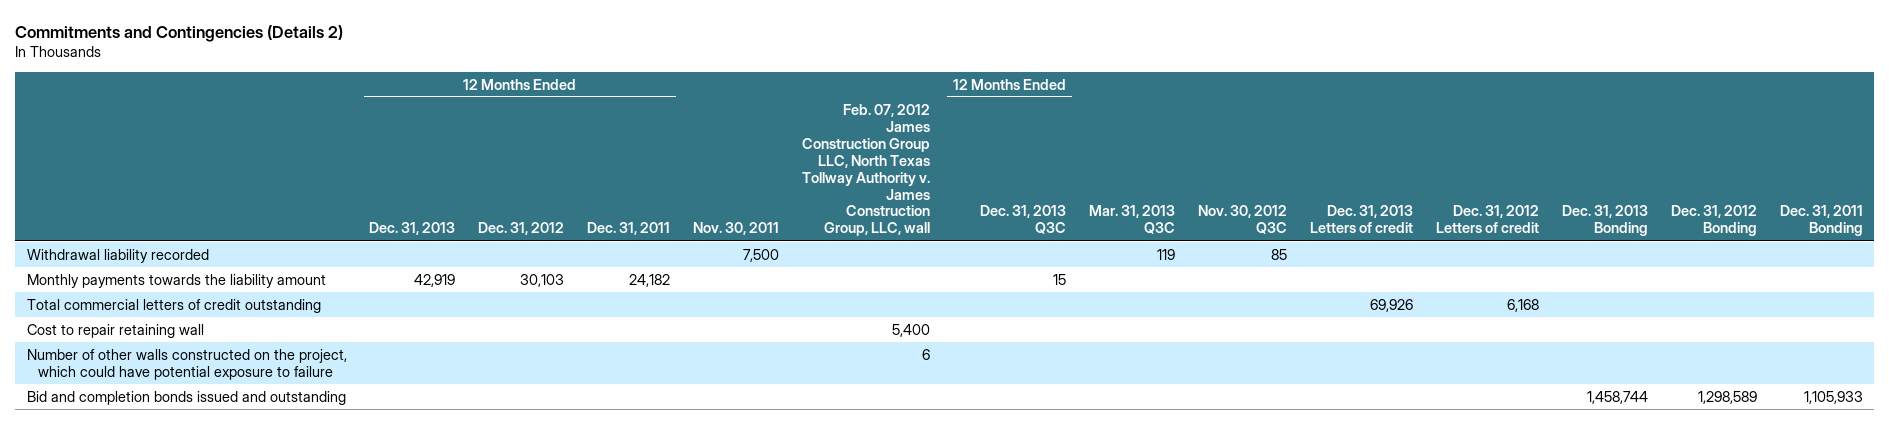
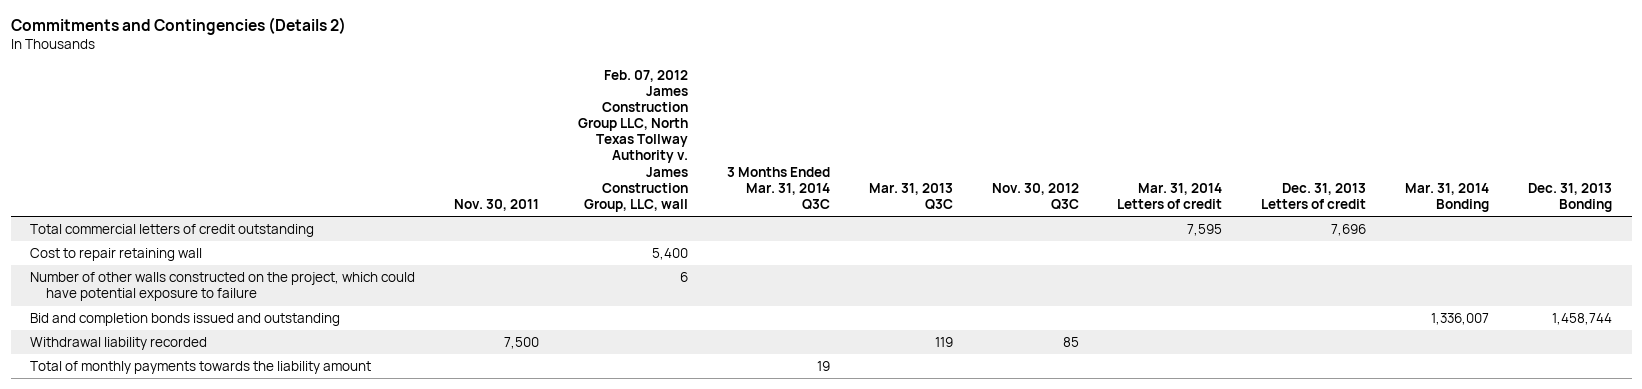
- | 12 Months Ended Dec. 31, 2013 | 12 Months Ended Dec. 31, 2012 | 12 Months Ended Dec. 31, 2011 | Nov. 30, 2011 | Feb. 07, 2012 James Construction Group LLC, North Texas Tollway Authority v. James Construction Group, LLC, wall | 12 Months Ended Dec. 31, 2013 Q3C | Mar. 31, 2013 Q3C | Nov. 30, 2012 Q3C | Dec. 31, 2013 Letters of credit | Dec. 31, 2012 Letters of credit | Dec. 31, 2013 Bonding | Dec. 31, 2012 Bonding | Dec. 31, 2011 Bonding
+ | Nov. 30, 2011 | Feb. 07, 2012 James Construction Group LLC, North Texas Tollway Authority v. James Construction Group, LLC, wall | 3 Months Ended Mar. 31, 2014 Q3C | Mar. 31, 2013 Q3C | Nov. 30, 2012 Q3C | Mar. 31, 2014 Letters of credit | Dec. 31, 2013 Letters of credit | Mar. 31, 2014 Bonding | Dec. 31, 2013 Bonding
- Monthly payments towards the liability amount | 42,919 | 30,103 | 24,182 | | | 15 | | | | | | |
- Total commercial letters of credit outstanding | | | | | | | | | 69,926 | 6,168 | | |
+ Total commercial letters of credit outstanding | | | | | | 7,595 | 7,696 | |
moved down: Withdrawal liability recorded | 7,500 | | | 119 | 85 | | | |
+ Total of monthly payments towards the liability amount | | | 19 | | | | | |

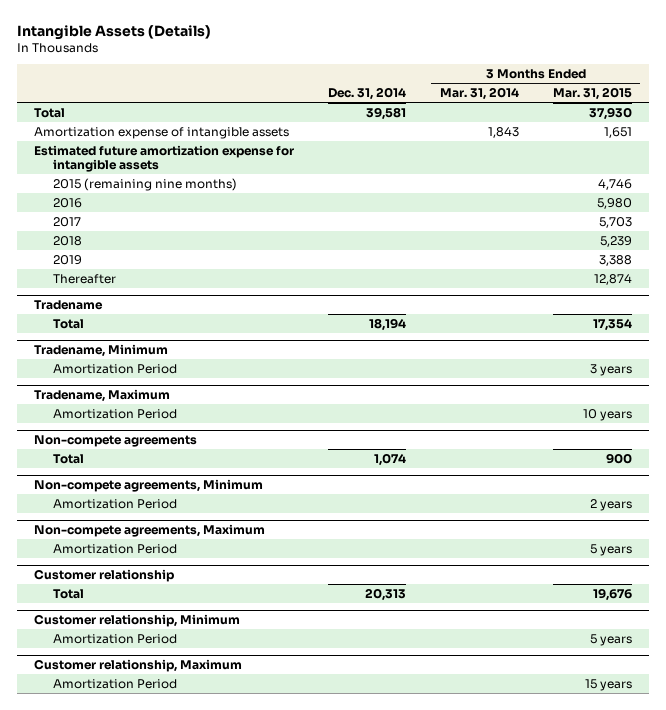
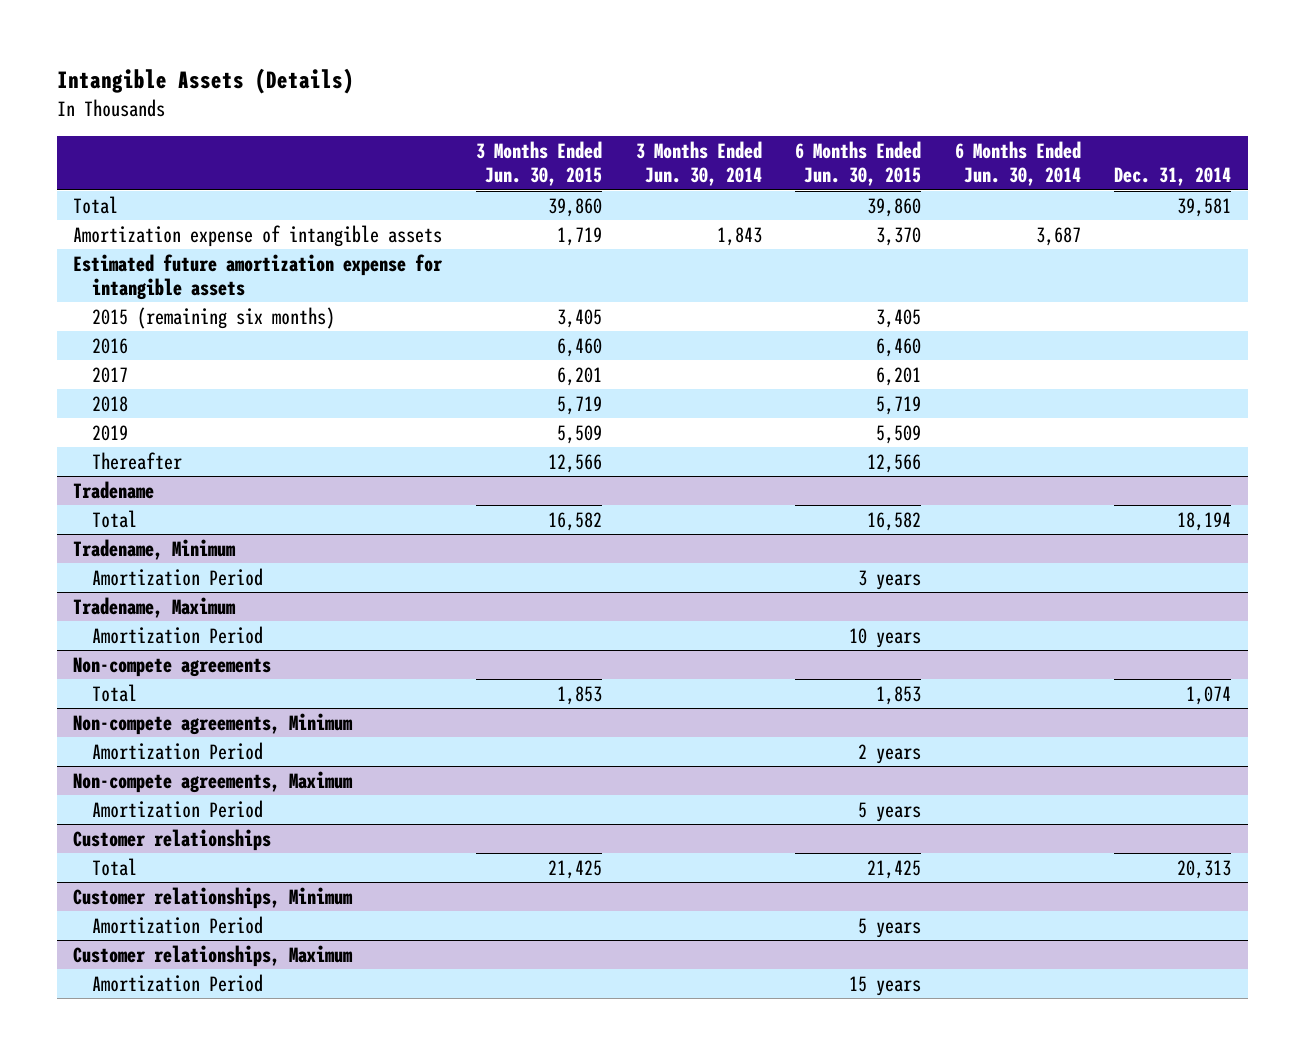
- | Dec. 31, 2014 | 3 Months Ended Mar. 31, 2014 | 3 Months Ended Mar. 31, 2015
+ | 3 Months Ended Jun. 30, 2015 | 3 Months Ended Jun. 30, 2014 | 6 Months Ended Jun. 30, 2015 | 6 Months Ended Jun. 30, 2014 | Dec. 31, 2014
- 2015 (remaining nine months) | | | 4,746
+ 2015 (remaining six months) | 3,405 | | 3,405 | |
- Customer relationship
+ Customer relationships
- Customer relationship, Minimum
+ Customer relationships, Minimum
- Customer relationship, Maximum
+ Customer relationships, Maximum

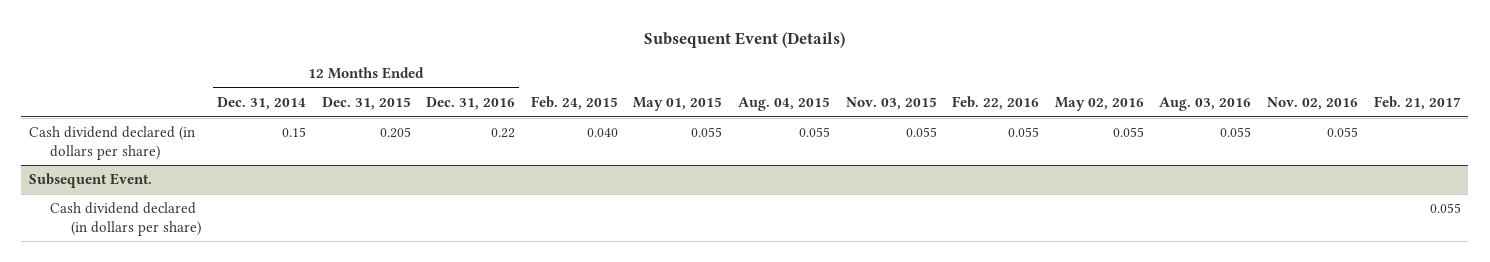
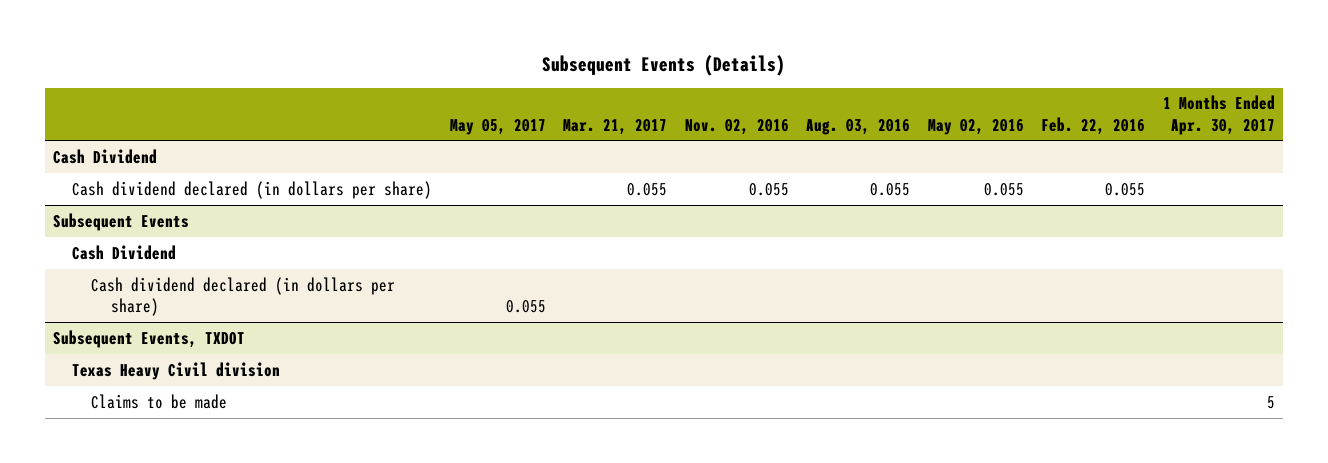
- Subsequent Event (Details)
+ Subsequent Events (Details)
- | 12 Months Ended Dec. 31, 2014 | 12 Months Ended Dec. 31, 2015 | 12 Months Ended Dec. 31, 2016 | Feb. 24, 2015 | May 01, 2015 | Aug. 04, 2015 | Nov. 03, 2015 | Feb. 22, 2016 | May 02, 2016 | Aug. 03, 2016 | Nov. 02, 2016 | Feb. 21, 2017
+ | May 05, 2017 | Mar. 21, 2017 | Nov. 02, 2016 | Aug. 03, 2016 | May 02, 2016 | Feb. 22, 2016 | 1 Months Ended Apr. 30, 2017
+ Cash Dividend
- Subsequent Event.
+ Subsequent Events
+ Cash Dividend
+ Subsequent Events, TXDOT
+ Texas Heavy Civil division
+ Claims to be made | | | | | | | 5

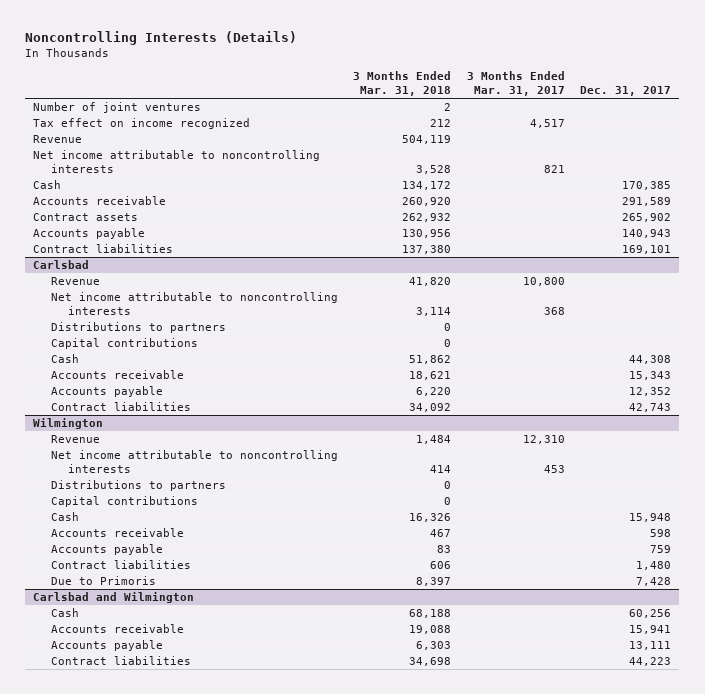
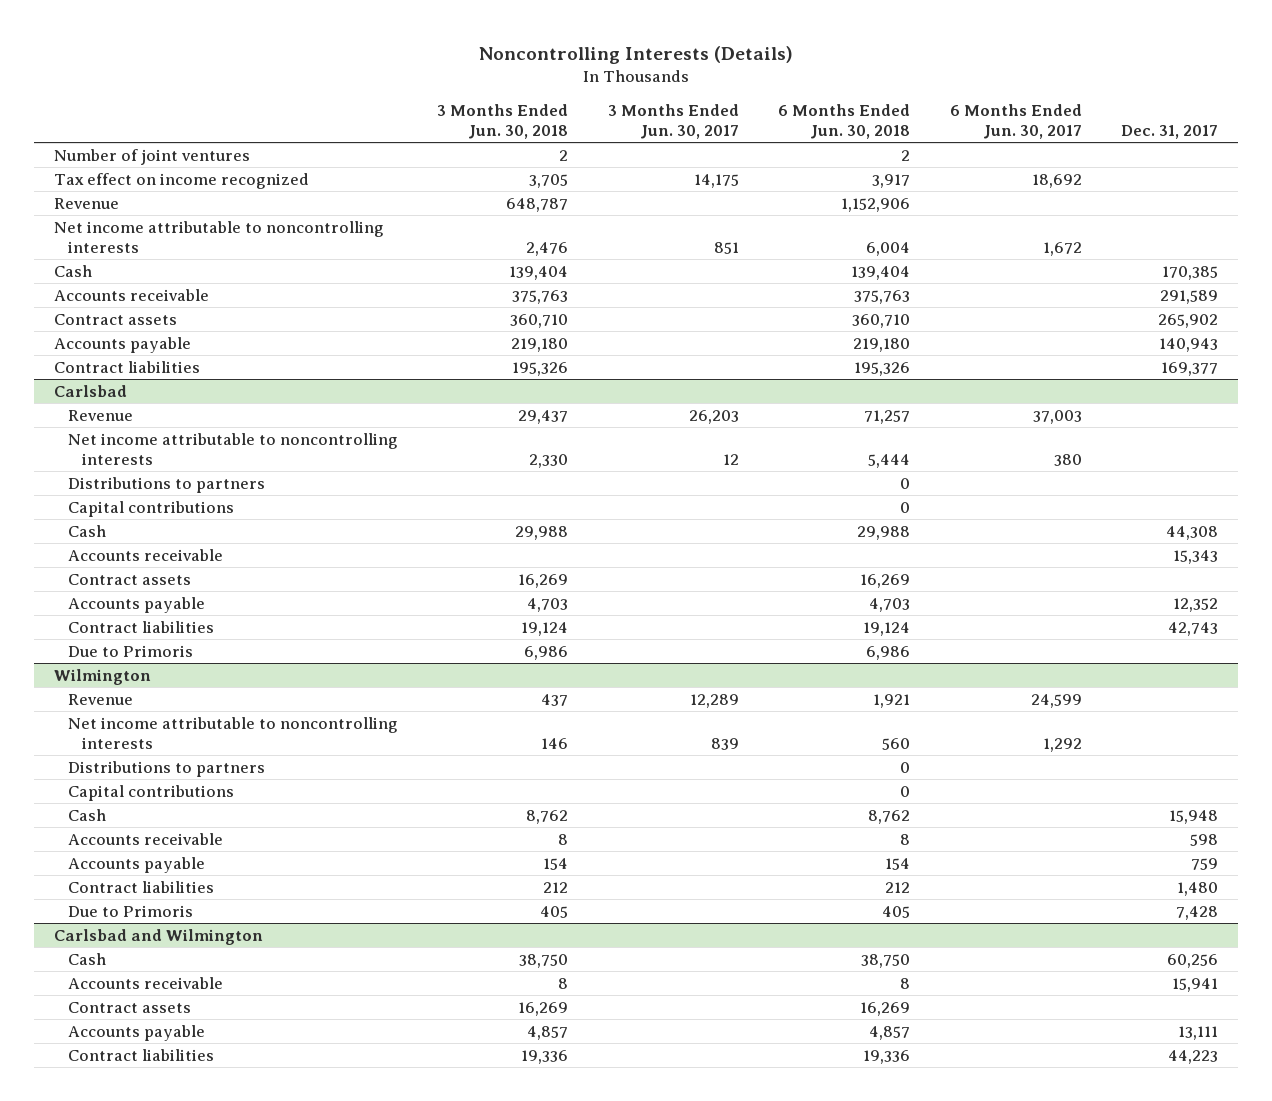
- | 3 Months Ended Mar. 31, 2018 | 3 Months Ended Mar. 31, 2017 | Dec. 31, 2017
+ | 3 Months Ended Jun. 30, 2018 | 3 Months Ended Jun. 30, 2017 | 6 Months Ended Jun. 30, 2018 | 6 Months Ended Jun. 30, 2017 | Dec. 31, 2017
- Contract liabilities | 137,380 | | 169,101
+ Contract liabilities | 195,326 | | 195,326 | | 169,377
@ Carlsbad
+ Contract assets | 16,269 | | 16,269 | |
+ Due to Primoris | 6,986 | | 6,986 | |
@ Carlsbad and Wilmington
+ Contract assets | 16,269 | | 16,269 | |

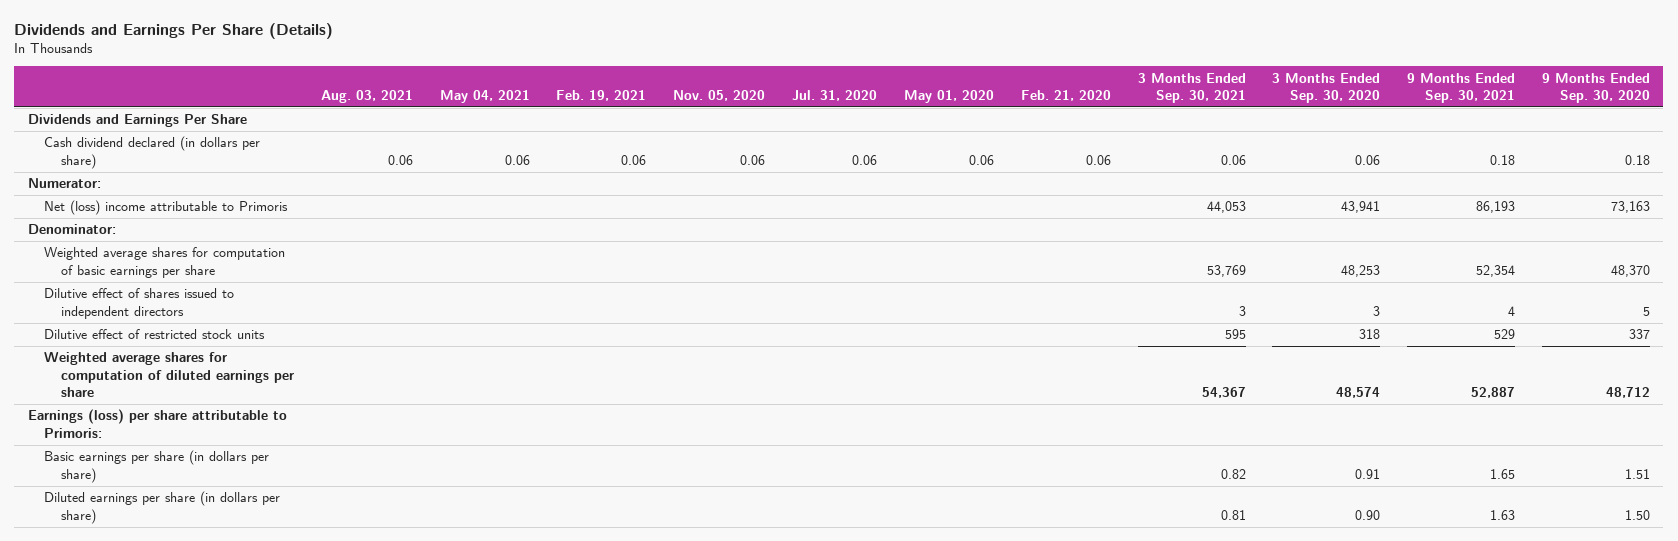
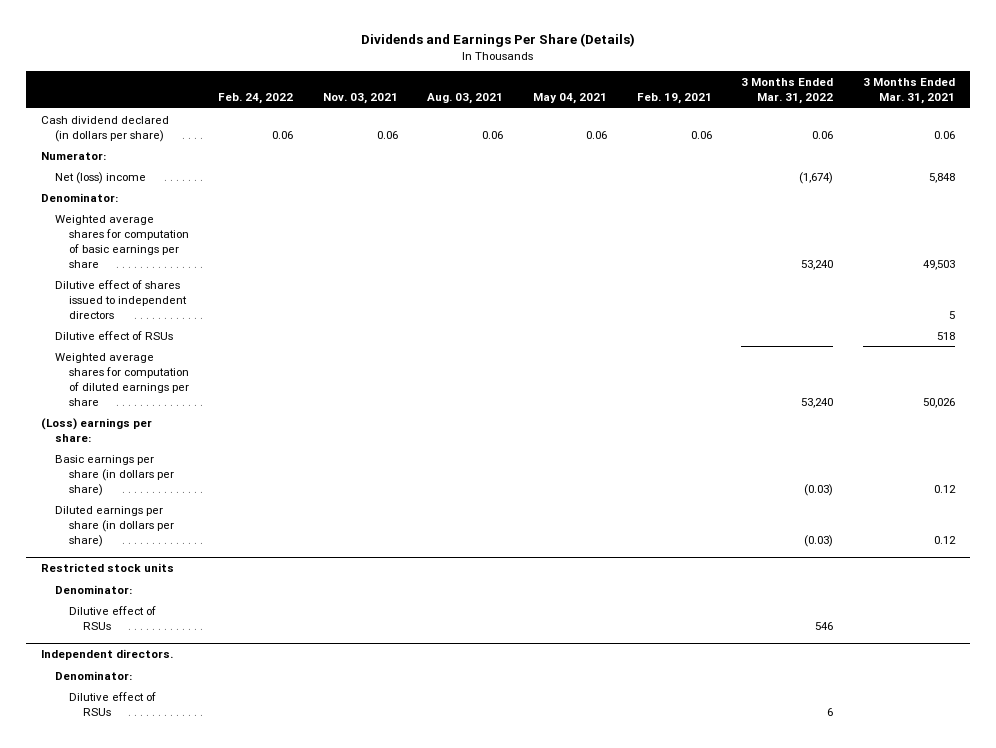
- | Aug. 03, 2021 | May 04, 2021 | Feb. 19, 2021 | Nov. 05, 2020 | Jul. 31, 2020 | May 01, 2020 | Feb. 21, 2020 | 3 Months Ended Sep. 30, 2021 | 3 Months Ended Sep. 30, 2020 | 9 Months Ended Sep. 30, 2021 | 9 Months Ended Sep. 30, 2020
+ | Feb. 24, 2022 | Nov. 03, 2021 | Aug. 03, 2021 | May 04, 2021 | Feb. 19, 2021 | 3 Months Ended Mar. 31, 2022 | 3 Months Ended Mar. 31, 2021
- Dividends and Earnings Per Share
- Net (loss) income attributable to Primoris | | | | | | | | 44,053 | 43,941 | 86,193 | 73,163
+ Net (loss) income | | | | | | (1,674) | 5,848
- Dilutive effect of restricted stock units | | | | | | | | 595 | 318 | 529 | 337
+ Dilutive effect of RSUs | | | | | | | 518
- Earnings (loss) per share attributable to Primoris:
+ (Loss) earnings per share:
+ Restricted stock units
+ Denominator:
+ Dilutive effect of RSUs | | | | | | 546 |
+ Independent directors.
+ Denominator:
+ Dilutive effect of RSUs | | | | | | 6 |

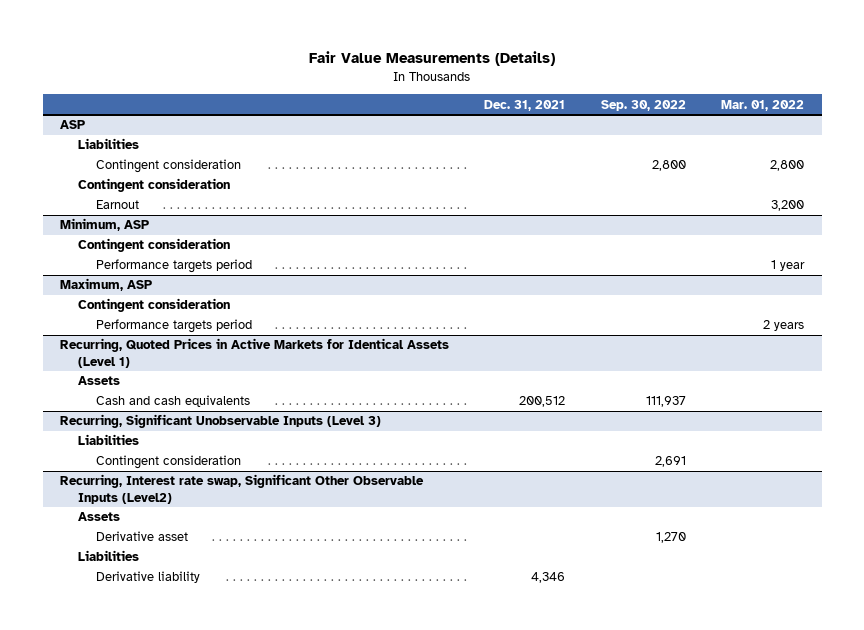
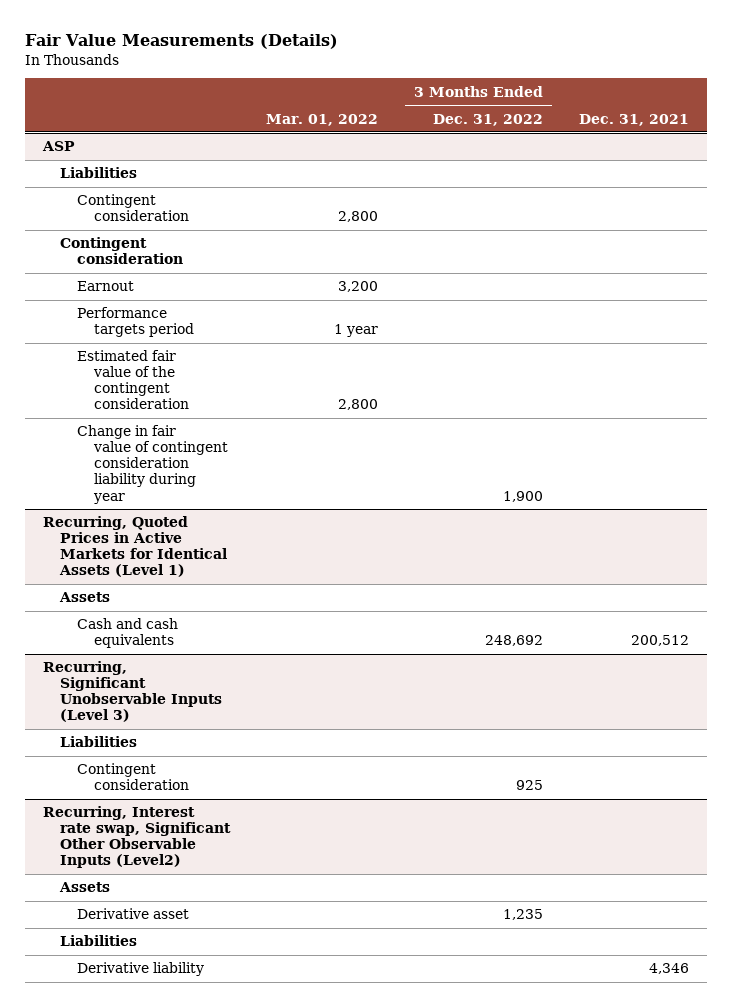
- | Dec. 31, 2021 | Sep. 30, 2022 | Mar. 01, 2022
+ | Mar. 01, 2022 | 3 Months Ended Dec. 31, 2022 | Dec. 31, 2021
- Minimum, ASP
- Contingent consideration
- Performance targets period | | | 1 year
- Maximum, ASP
- Contingent consideration
- Performance targets period | | | 2 years
@ ASP
+ Performance targets period | 1 year | |
+ Estimated fair value of the contingent consideration | 2,800 | |
+ Change in fair value of contingent consideration liability during year | | 1,900 |

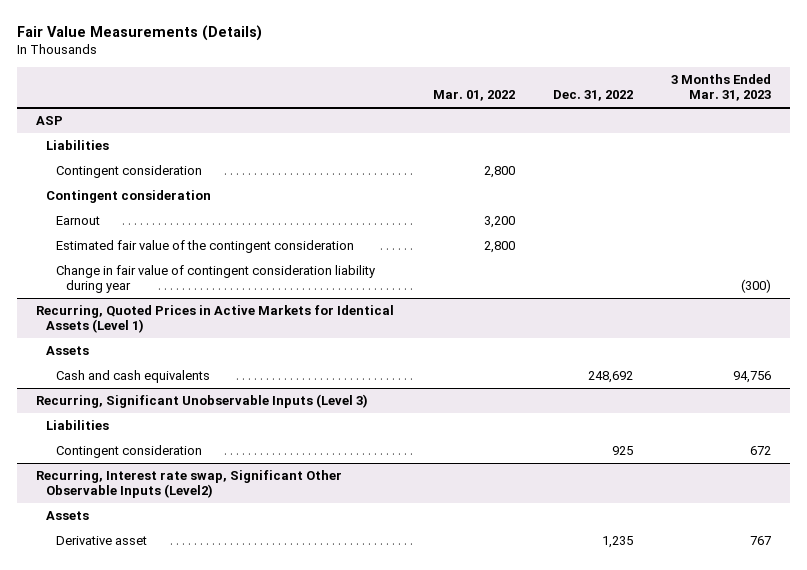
- | Mar. 01, 2022 | 3 Months Ended Dec. 31, 2022 | Dec. 31, 2021
+ | Mar. 01, 2022 | Dec. 31, 2022 | 3 Months Ended Mar. 31, 2023
@ ASP
- Performance targets period | 1 year | |
@ Recurring, Interest rate swap, Significant Other Observable Inputs (Level2)
- Liabilities
- Derivative liability | | | 4,346

